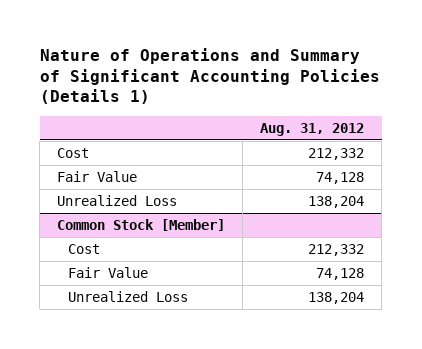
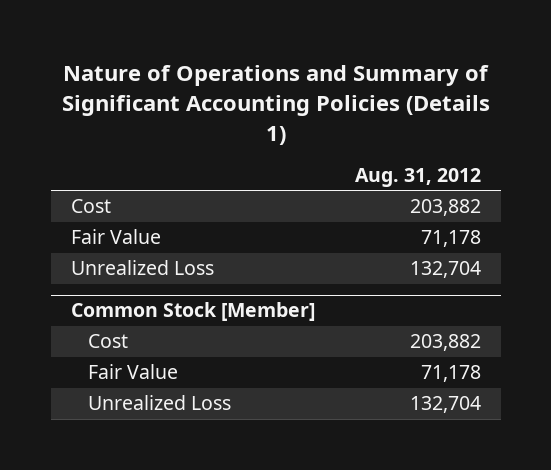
- Cost | 212,332
- Fair Value | 74,128
- Unrealized Loss | 138,204
+ Cost | 203,882
+ Fair Value | 71,178
+ Unrealized Loss | 132,704
@ Common Stock [Member]
- Cost | 212,332
- Fair Value | 74,128
- Unrealized Loss | 138,204
+ Cost | 203,882
+ Fair Value | 71,178
+ Unrealized Loss | 132,704

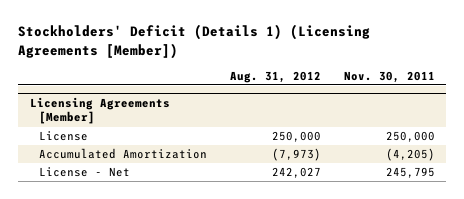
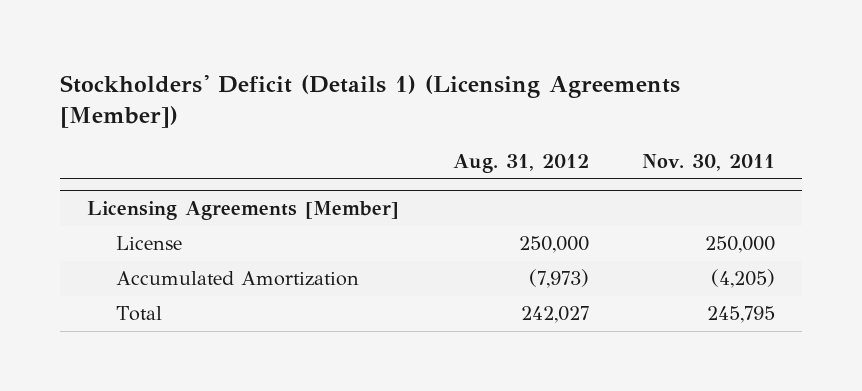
@ Licensing Agreements [Member]
- License - Net | 242,027 | 245,795
+ Total | 242,027 | 245,795

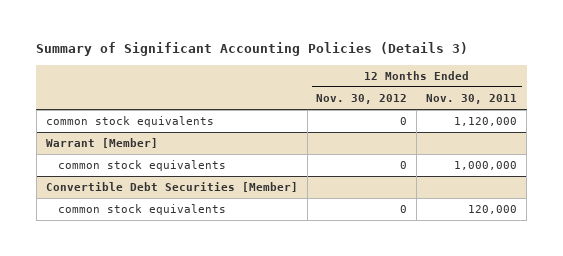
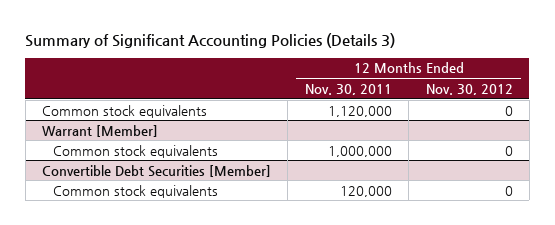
- | 12 Months Ended Nov. 30, 2012 | 12 Months Ended Nov. 30, 2011
+ | 12 Months Ended Nov. 30, 2011 | 12 Months Ended Nov. 30, 2012
- common stock equivalents | 0 | 1,120,000
+ Common stock equivalents | 1,120,000 | 0
@ Warrant [Member]
- common stock equivalents | 0 | 1,000,000
+ Common stock equivalents | 1,000,000 | 0
@ Convertible Debt Securities [Member]
- common stock equivalents | 0 | 120,000
+ Common stock equivalents | 120,000 | 0

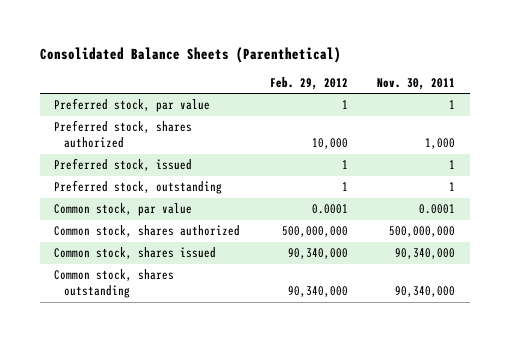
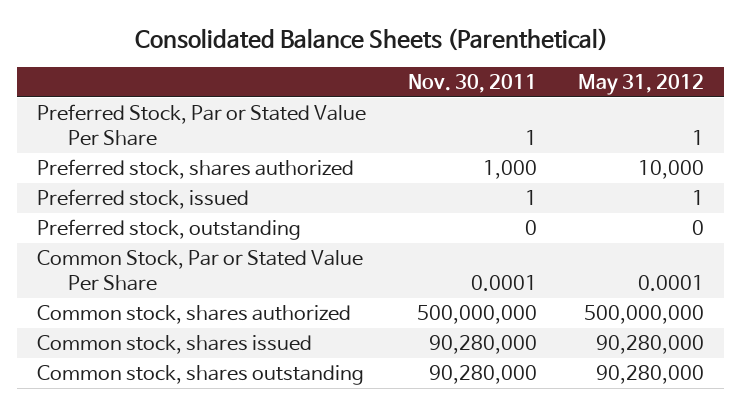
- | Feb. 29, 2012 | Nov. 30, 2011
+ | Nov. 30, 2011 | May 31, 2012
- Preferred stock, par value | 1 | 1
+ Preferred Stock, Par or Stated Value Per Share | 1 | 1
- Preferred stock, outstanding | 1 | 1
- Common stock, par value | 0.0001 | 0.0001
+ Preferred stock, outstanding | 0 | 0
+ Common Stock, Par or Stated Value Per Share | 0.0001 | 0.0001
- Common stock, shares issued | 90,340,000 | 90,340,000
- Common stock, shares outstanding | 90,340,000 | 90,340,000
+ Common stock, shares issued | 90,280,000 | 90,280,000
+ Common stock, shares outstanding | 90,280,000 | 90,280,000

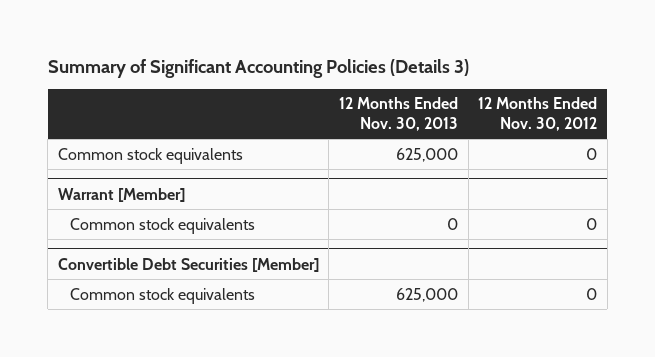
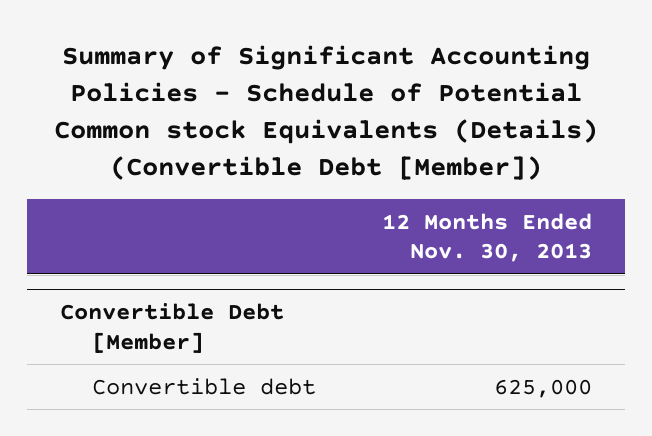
- Summary of Significant Accounting Policies (Details 3)
+ Summary of Significant Accounting Policies - Schedule of Potential Common stock Equivalents (Details) (Convertible Debt [Member])
- | 12 Months Ended Nov. 30, 2013 | 12 Months Ended Nov. 30, 2012
+ | 12 Months Ended Nov. 30, 2013
- Common stock equivalents | 625,000 | 0
- Warrant [Member]
- Common stock equivalents | 0 | 0
- Convertible Debt Securities [Member]
- Common stock equivalents | 625,000 | 0
+ Convertible Debt [Member]
+ Convertible debt | 625,000

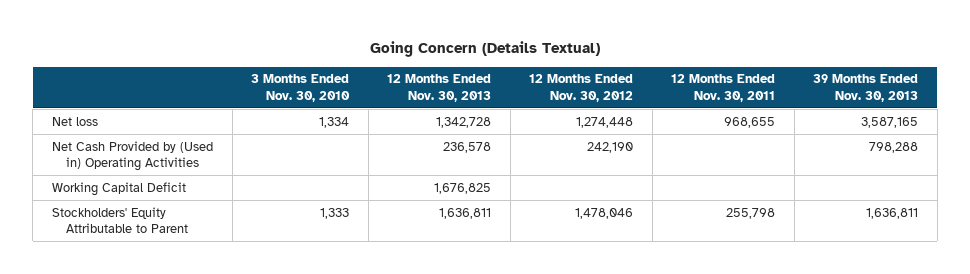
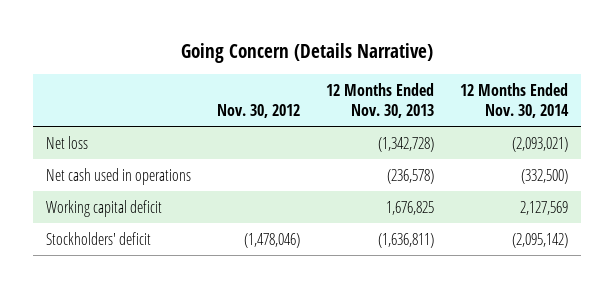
- Going Concern (Details Textual)
+ Going Concern (Details Narrative)
- | 3 Months Ended Nov. 30, 2010 | 12 Months Ended Nov. 30, 2013 | 12 Months Ended Nov. 30, 2012 | 12 Months Ended Nov. 30, 2011 | 39 Months Ended Nov. 30, 2013
+ | Nov. 30, 2012 | 12 Months Ended Nov. 30, 2013 | 12 Months Ended Nov. 30, 2014
- Net loss | 1,334 | 1,342,728 | 1,274,448 | 968,655 | 3,587,165
- Net Cash Provided by (Used in) Operating Activities | | 236,578 | 242,190 | | 798,288
- Working Capital Deficit | | 1,676,825 | | |
- Stockholders' Equity Attributable to Parent | 1,333 | 1,636,811 | 1,478,046 | 255,798 | 1,636,811
+ Net loss | | (1,342,728) | (2,093,021)
+ Net cash used in operations | | (236,578) | (332,500)
+ Working capital deficit | | 1,676,825 | 2,127,569
+ Stockholders' deficit | (1,478,046) | (1,636,811) | (2,095,142)

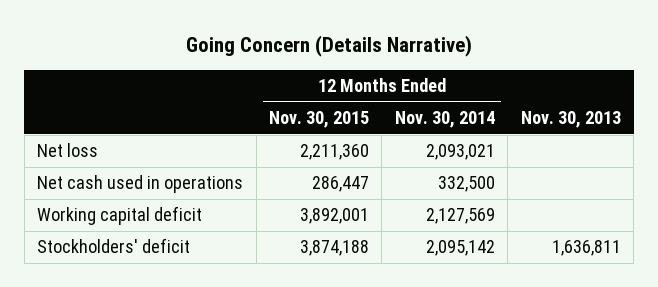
- | Nov. 30, 2012 | 12 Months Ended Nov. 30, 2013 | 12 Months Ended Nov. 30, 2014
+ | 12 Months Ended Nov. 30, 2015 | 12 Months Ended Nov. 30, 2014 | Nov. 30, 2013
- Net loss | | (1,342,728) | (2,093,021)
- Net cash used in operations | | (236,578) | (332,500)
+ Net loss | 2,211,360 | 2,093,021 |
+ Net cash used in operations | 286,447 | 332,500 |
- Stockholders' deficit | (1,478,046) | (1,636,811) | (2,095,142)
+ Stockholders' deficit | 3,874,188 | 2,095,142 | 1,636,811

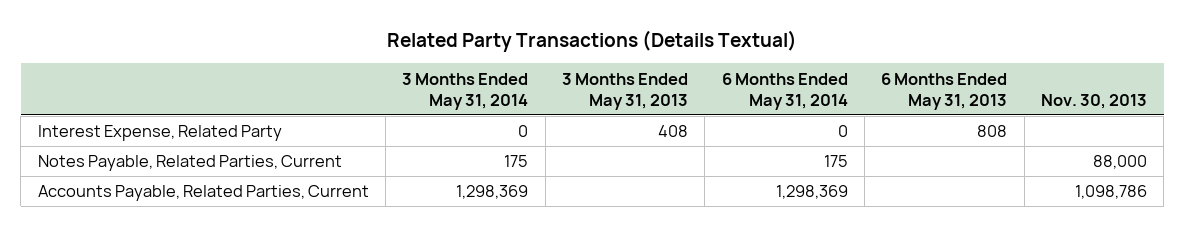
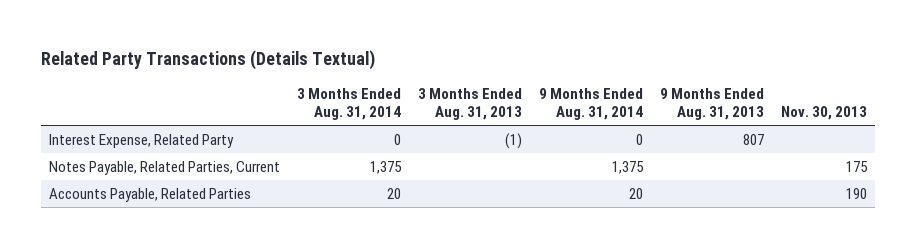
- | 3 Months Ended May 31, 2014 | 3 Months Ended May 31, 2013 | 6 Months Ended May 31, 2014 | 6 Months Ended May 31, 2013 | Nov. 30, 2013
+ | 3 Months Ended Aug. 31, 2014 | 3 Months Ended Aug. 31, 2013 | 9 Months Ended Aug. 31, 2014 | 9 Months Ended Aug. 31, 2013 | Nov. 30, 2013
- Notes Payable, Related Parties, Current | 175 | | 175 | | 88,000
- Accounts Payable, Related Parties, Current | 1,298,369 | | 1,298,369 | | 1,098,786
+ Notes Payable, Related Parties, Current | 1,375 | | 1,375 | | 175
+ Accounts Payable, Related Parties | 20 | | 20 | | 190

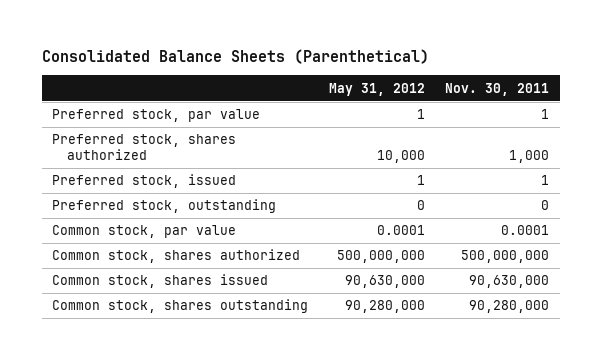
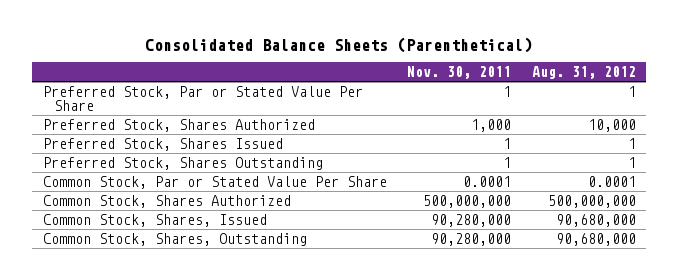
- | May 31, 2012 | Nov. 30, 2011
+ | Nov. 30, 2011 | Aug. 31, 2012
- Preferred stock, par value | 1 | 1
- Preferred stock, shares authorized | 10,000 | 1,000
- Preferred stock, issued | 1 | 1
- Preferred stock, outstanding | 0 | 0
- Common stock, par value | 0.0001 | 0.0001
- Common stock, shares authorized | 500,000,000 | 500,000,000
- Common stock, shares issued | 90,630,000 | 90,630,000
- Common stock, shares outstanding | 90,280,000 | 90,280,000
+ Preferred Stock, Par or Stated Value Per Share | 1 | 1
+ Preferred Stock, Shares Authorized | 1,000 | 10,000
+ Preferred Stock, Shares Issued | 1 | 1
+ Preferred Stock, Shares Outstanding | 1 | 1
+ Common Stock, Par or Stated Value Per Share | 0.0001 | 0.0001
+ Common Stock, Shares Authorized | 500,000,000 | 500,000,000
+ Common Stock, Shares, Issued | 90,280,000 | 90,680,000
+ Common Stock, Shares, Outstanding | 90,280,000 | 90,680,000

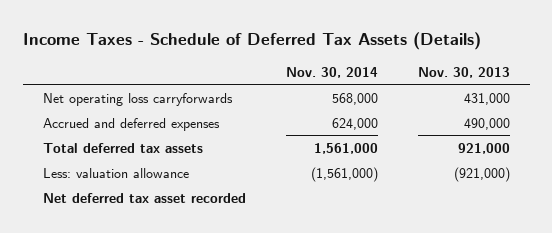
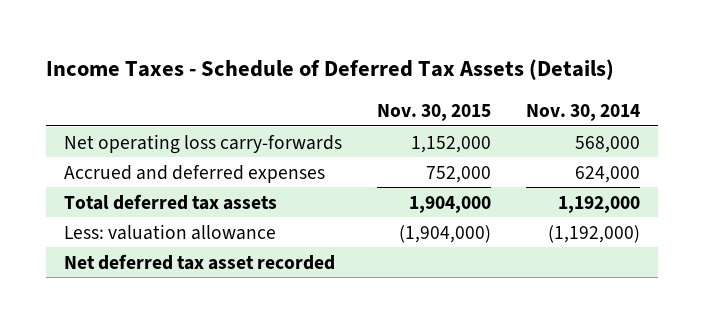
- | Nov. 30, 2014 | Nov. 30, 2013
+ | Nov. 30, 2015 | Nov. 30, 2014
- Net operating loss carryforwards | 568,000 | 431,000
+ Net operating loss carry-forwards | 1,152,000 | 568,000
- Total deferred tax assets | 1,561,000 | 921,000
- Less: valuation allowance | (1,561,000) | (921,000)
+ Total deferred tax assets | 1,904,000 | 1,192,000
+ Less: valuation allowance | (1,904,000) | (1,192,000)

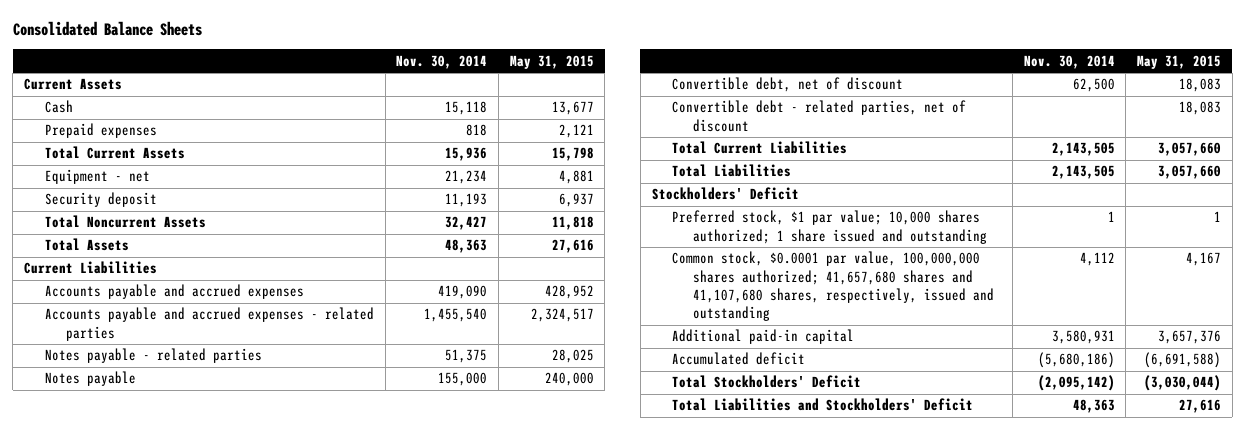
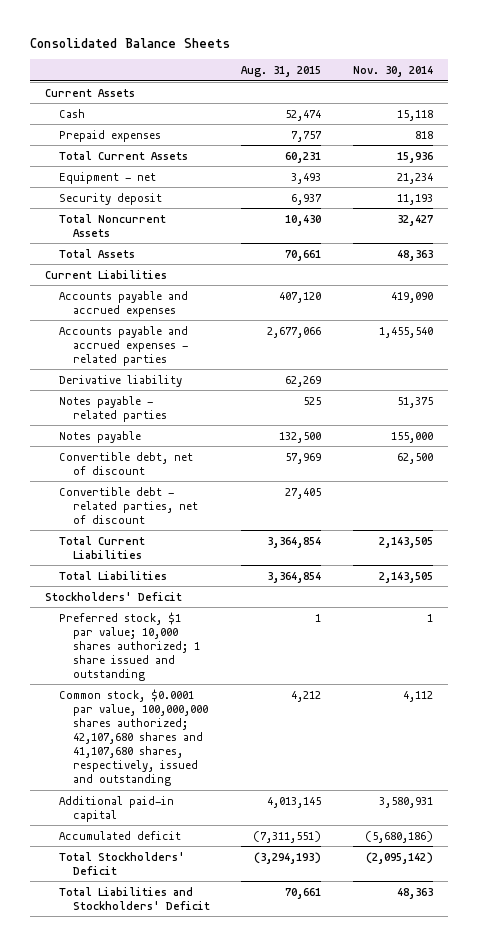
- | Nov. 30, 2014 | May 31, 2015
+ | Aug. 31, 2015 | Nov. 30, 2014
+ Derivative liability | 62,269 |
- Common stock, $0.0001 par value, 100,000,000 shares authorized; 41,657,680 shares and 41,107,680 shares, respectively, issued and outstanding | 4,112 | 4,167
+ Common stock, $0.0001 par value, 100,000,000 shares authorized; 42,107,680 shares and 41,107,680 shares, respectively, issued and outstanding | 4,212 | 4,112

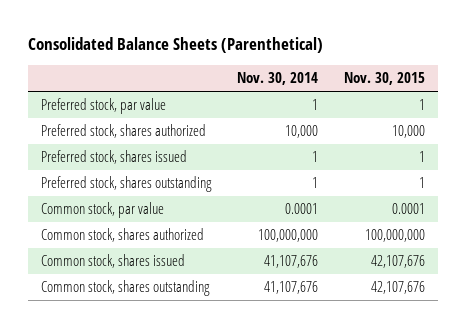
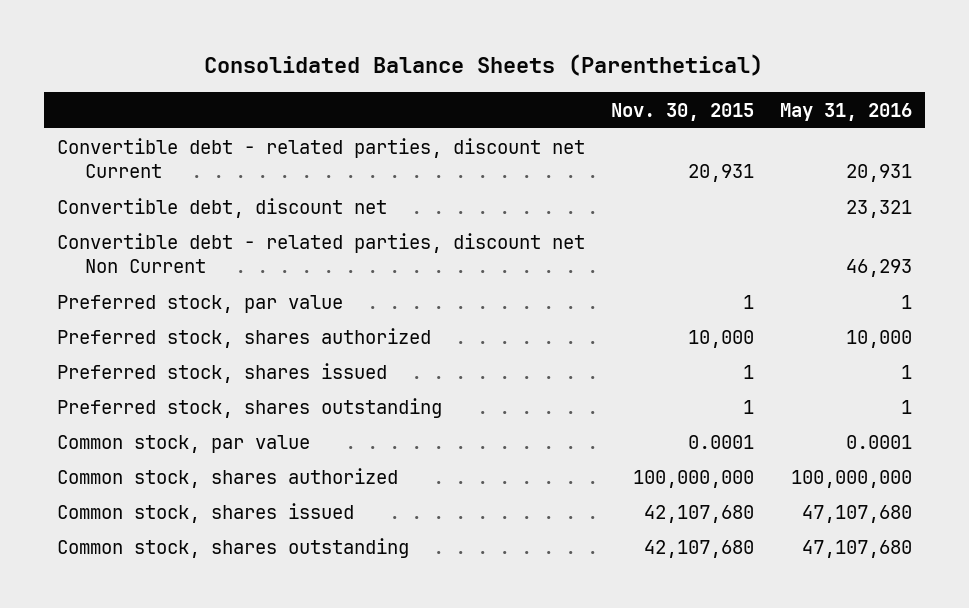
- | Nov. 30, 2014 | Nov. 30, 2015
+ | Nov. 30, 2015 | May 31, 2016
+ Convertible debt - related parties, discount net Current | 20,931 | 20,931
+ Convertible debt, discount net | | 23,321
+ Convertible debt - related parties, discount net Non Current | | 46,293
- Common stock, shares issued | 41,107,676 | 42,107,676
- Common stock, shares outstanding | 41,107,676 | 42,107,676
+ Common stock, shares issued | 42,107,680 | 47,107,680
+ Common stock, shares outstanding | 42,107,680 | 47,107,680

